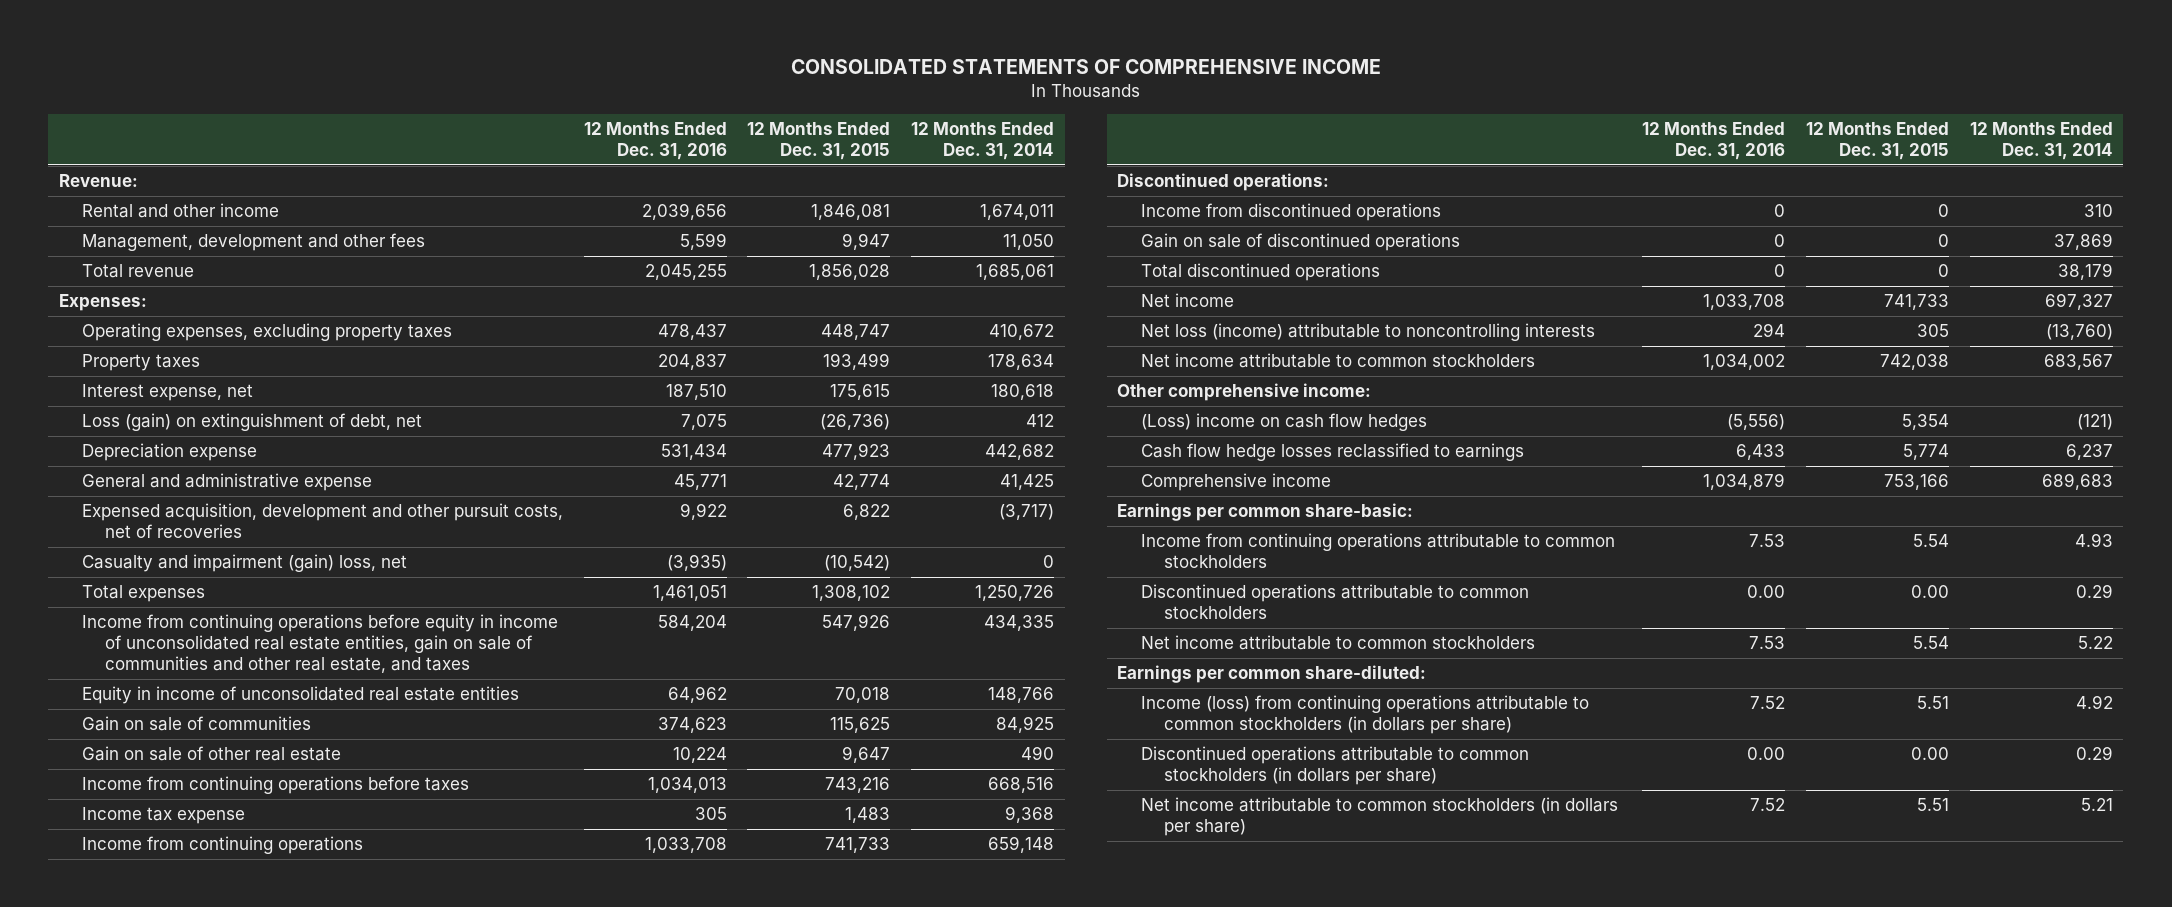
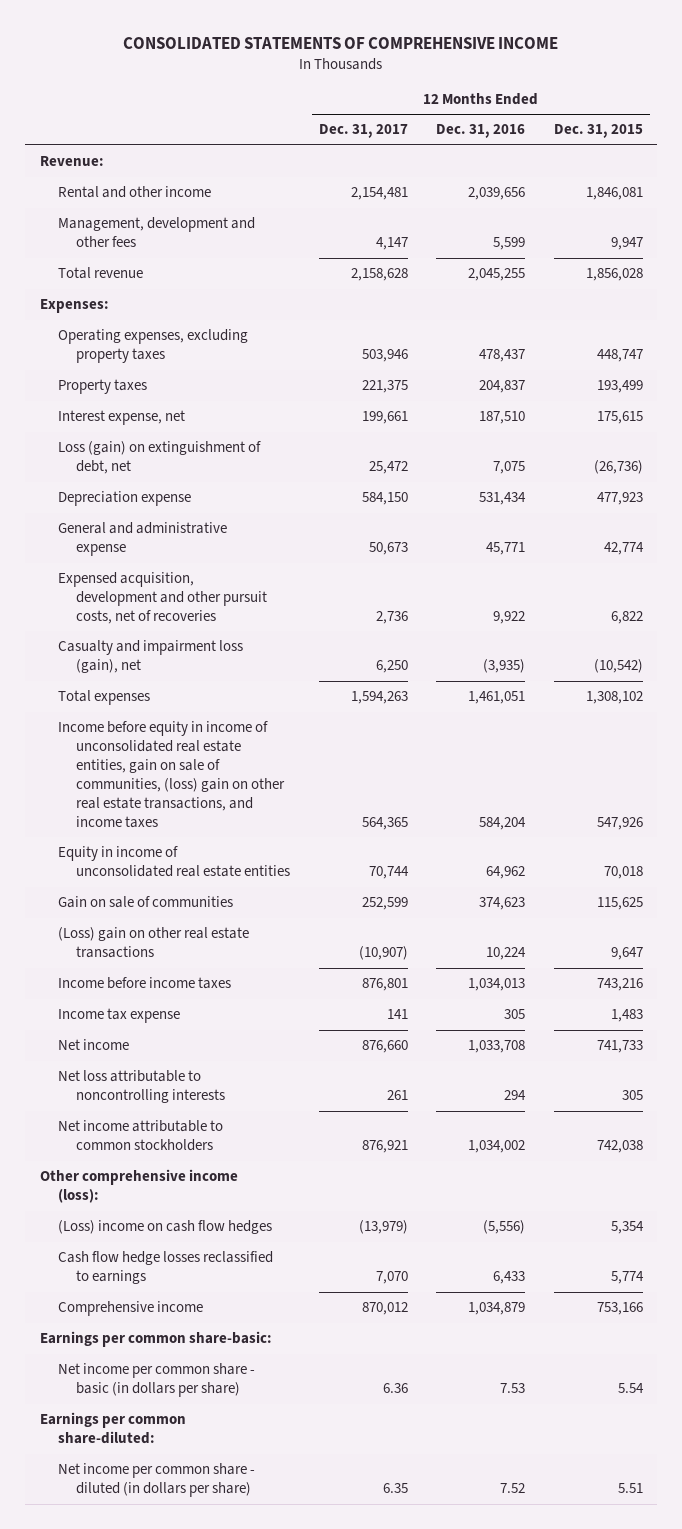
- | 12 Months Ended Dec. 31, 2016 | 12 Months Ended Dec. 31, 2015 | 12 Months Ended Dec. 31, 2014
+ | 12 Months Ended Dec. 31, 2017 | 12 Months Ended Dec. 31, 2016 | 12 Months Ended Dec. 31, 2015
- Casualty and impairment (gain) loss, net | (3,935) | (10,542) | 0
+ Casualty and impairment loss (gain), net | 6,250 | (3,935) | (10,542)
- Income from continuing operations before equity in income of unconsolidated real estate entities, gain on sale of communities and other real estate, and taxes | 584,204 | 547,926 | 434,335
+ Income before equity in income of unconsolidated real estate entities, gain on sale of communities, (loss) gain on other real estate transactions, and income taxes | 564,365 | 584,204 | 547,926
- Gain on sale of other real estate | 10,224 | 9,647 | 490
- Income from continuing operations before taxes | 1,034,013 | 743,216 | 668,516
+ (Loss) gain on other real estate transactions | (10,907) | 10,224 | 9,647
+ Income before income taxes | 876,801 | 1,034,013 | 743,216
- Income from continuing operations | 1,033,708 | 741,733 | 659,148
- Discontinued operations:
- Income from discontinued operations | 0 | 0 | 310
- Gain on sale of discontinued operations | 0 | 0 | 37,869
- Total discontinued operations | 0 | 0 | 38,179
- Net loss (income) attributable to noncontrolling interests | 294 | 305 | (13,760)
+ Net loss attributable to noncontrolling interests | 261 | 294 | 305
- Other comprehensive income:
+ Other comprehensive income (loss):
- Income from continuing operations attributable to common stockholders | 7.53 | 5.54 | 4.93
- Discontinued operations attributable to common stockholders | 0.00 | 0.00 | 0.29
- Net income attributable to common stockholders | 7.53 | 5.54 | 5.22
+ Net income per common share - basic (in dollars per share) | 6.36 | 7.53 | 5.54
- Income (loss) from continuing operations attributable to common stockholders (in dollars per share) | 7.52 | 5.51 | 4.92
- Discontinued operations attributable to common stockholders (in dollars per share) | 0.00 | 0.00 | 0.29
- Net income attributable to common stockholders (in dollars per share) | 7.52 | 5.51 | 5.21
+ Net income per common share - diluted (in dollars per share) | 6.35 | 7.52 | 5.51

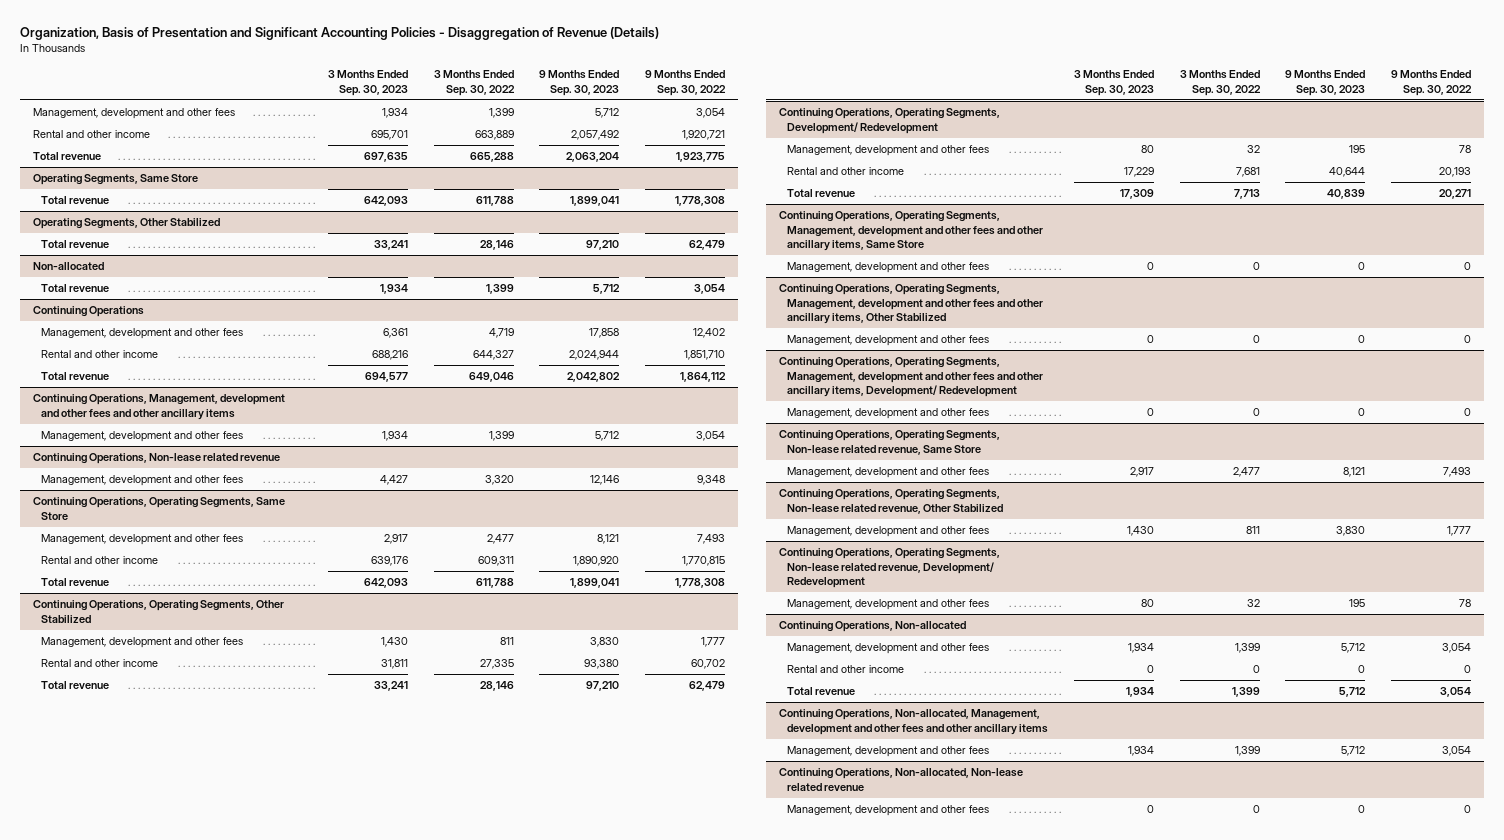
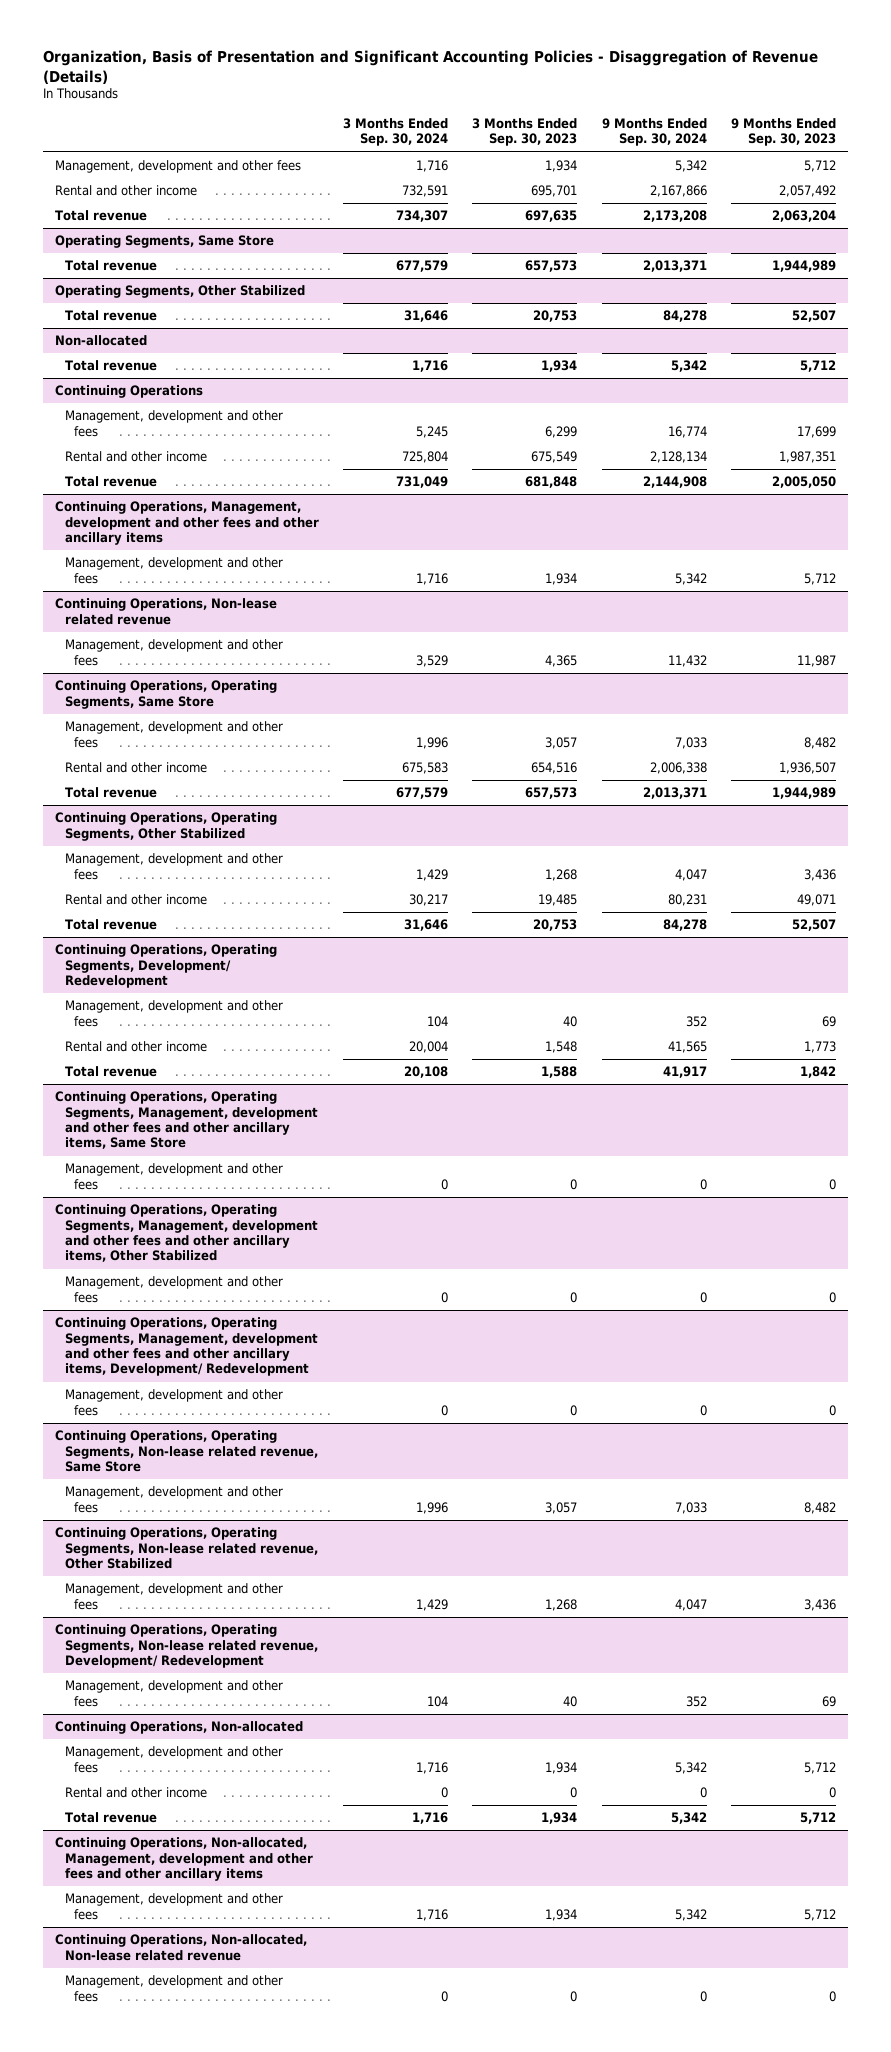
- | 3 Months Ended Sep. 30, 2023 | 3 Months Ended Sep. 30, 2022 | 9 Months Ended Sep. 30, 2023 | 9 Months Ended Sep. 30, 2022
+ | 3 Months Ended Sep. 30, 2024 | 3 Months Ended Sep. 30, 2023 | 9 Months Ended Sep. 30, 2024 | 9 Months Ended Sep. 30, 2023
@ Operating Segments, Same Store
- Total revenue | 642,093 | 611,788 | 1,899,041 | 1,778,308
+ Total revenue | 677,579 | 657,573 | 2,013,371 | 1,944,989
@ Operating Segments, Other Stabilized
- Total revenue | 33,241 | 28,146 | 97,210 | 62,479
+ Total revenue | 31,646 | 20,753 | 84,278 | 52,507
@ Continuing Operations
- Management, development and other fees | 6,361 | 4,719 | 17,858 | 12,402
- Rental and other income | 688,216 | 644,327 | 2,024,944 | 1,851,710
- Total revenue | 694,577 | 649,046 | 2,042,802 | 1,864,112
+ Management, development and other fees | 5,245 | 6,299 | 16,774 | 17,699
+ Rental and other income | 725,804 | 675,549 | 2,128,134 | 1,987,351
+ Total revenue | 731,049 | 681,848 | 2,144,908 | 2,005,050
@ Continuing Operations, Non-lease related revenue
- Management, development and other fees | 4,427 | 3,320 | 12,146 | 9,348
+ Management, development and other fees | 3,529 | 4,365 | 11,432 | 11,987
@ Continuing Operations, Operating Segments, Same Store
- Management, development and other fees | 2,917 | 2,477 | 8,121 | 7,493
- Rental and other income | 639,176 | 609,311 | 1,890,920 | 1,770,815
- Total revenue | 642,093 | 611,788 | 1,899,041 | 1,778,308
+ Management, development and other fees | 1,996 | 3,057 | 7,033 | 8,482
+ Rental and other income | 675,583 | 654,516 | 2,006,338 | 1,936,507
+ Total revenue | 677,579 | 657,573 | 2,013,371 | 1,944,989
@ Continuing Operations, Operating Segments, Other Stabilized
- Management, development and other fees | 1,430 | 811 | 3,830 | 1,777
- Rental and other income | 31,811 | 27,335 | 93,380 | 60,702
- Total revenue | 33,241 | 28,146 | 97,210 | 62,479
+ Management, development and other fees | 1,429 | 1,268 | 4,047 | 3,436
+ Rental and other income | 30,217 | 19,485 | 80,231 | 49,071
+ Total revenue | 31,646 | 20,753 | 84,278 | 52,507
@ Continuing Operations, Operating Segments, Development/ Redevelopment
- Management, development and other fees | 80 | 32 | 195 | 78
- Rental and other income | 17,229 | 7,681 | 40,644 | 20,193
- Total revenue | 17,309 | 7,713 | 40,839 | 20,271
+ Management, development and other fees | 104 | 40 | 352 | 69
+ Rental and other income | 20,004 | 1,548 | 41,565 | 1,773
+ Total revenue | 20,108 | 1,588 | 41,917 | 1,842
@ Continuing Operations, Operating Segments, Non-lease related revenue, Same Store
- Management, development and other fees | 2,917 | 2,477 | 8,121 | 7,493
+ Management, development and other fees | 1,996 | 3,057 | 7,033 | 8,482
@ Continuing Operations, Operating Segments, Non-lease related revenue, Other Stabilized
- Management, development and other fees | 1,430 | 811 | 3,830 | 1,777
+ Management, development and other fees | 1,429 | 1,268 | 4,047 | 3,436
@ Continuing Operations, Operating Segments, Non-lease related revenue, Development/ Redevelopment
- Management, development and other fees | 80 | 32 | 195 | 78
+ Management, development and other fees | 104 | 40 | 352 | 69

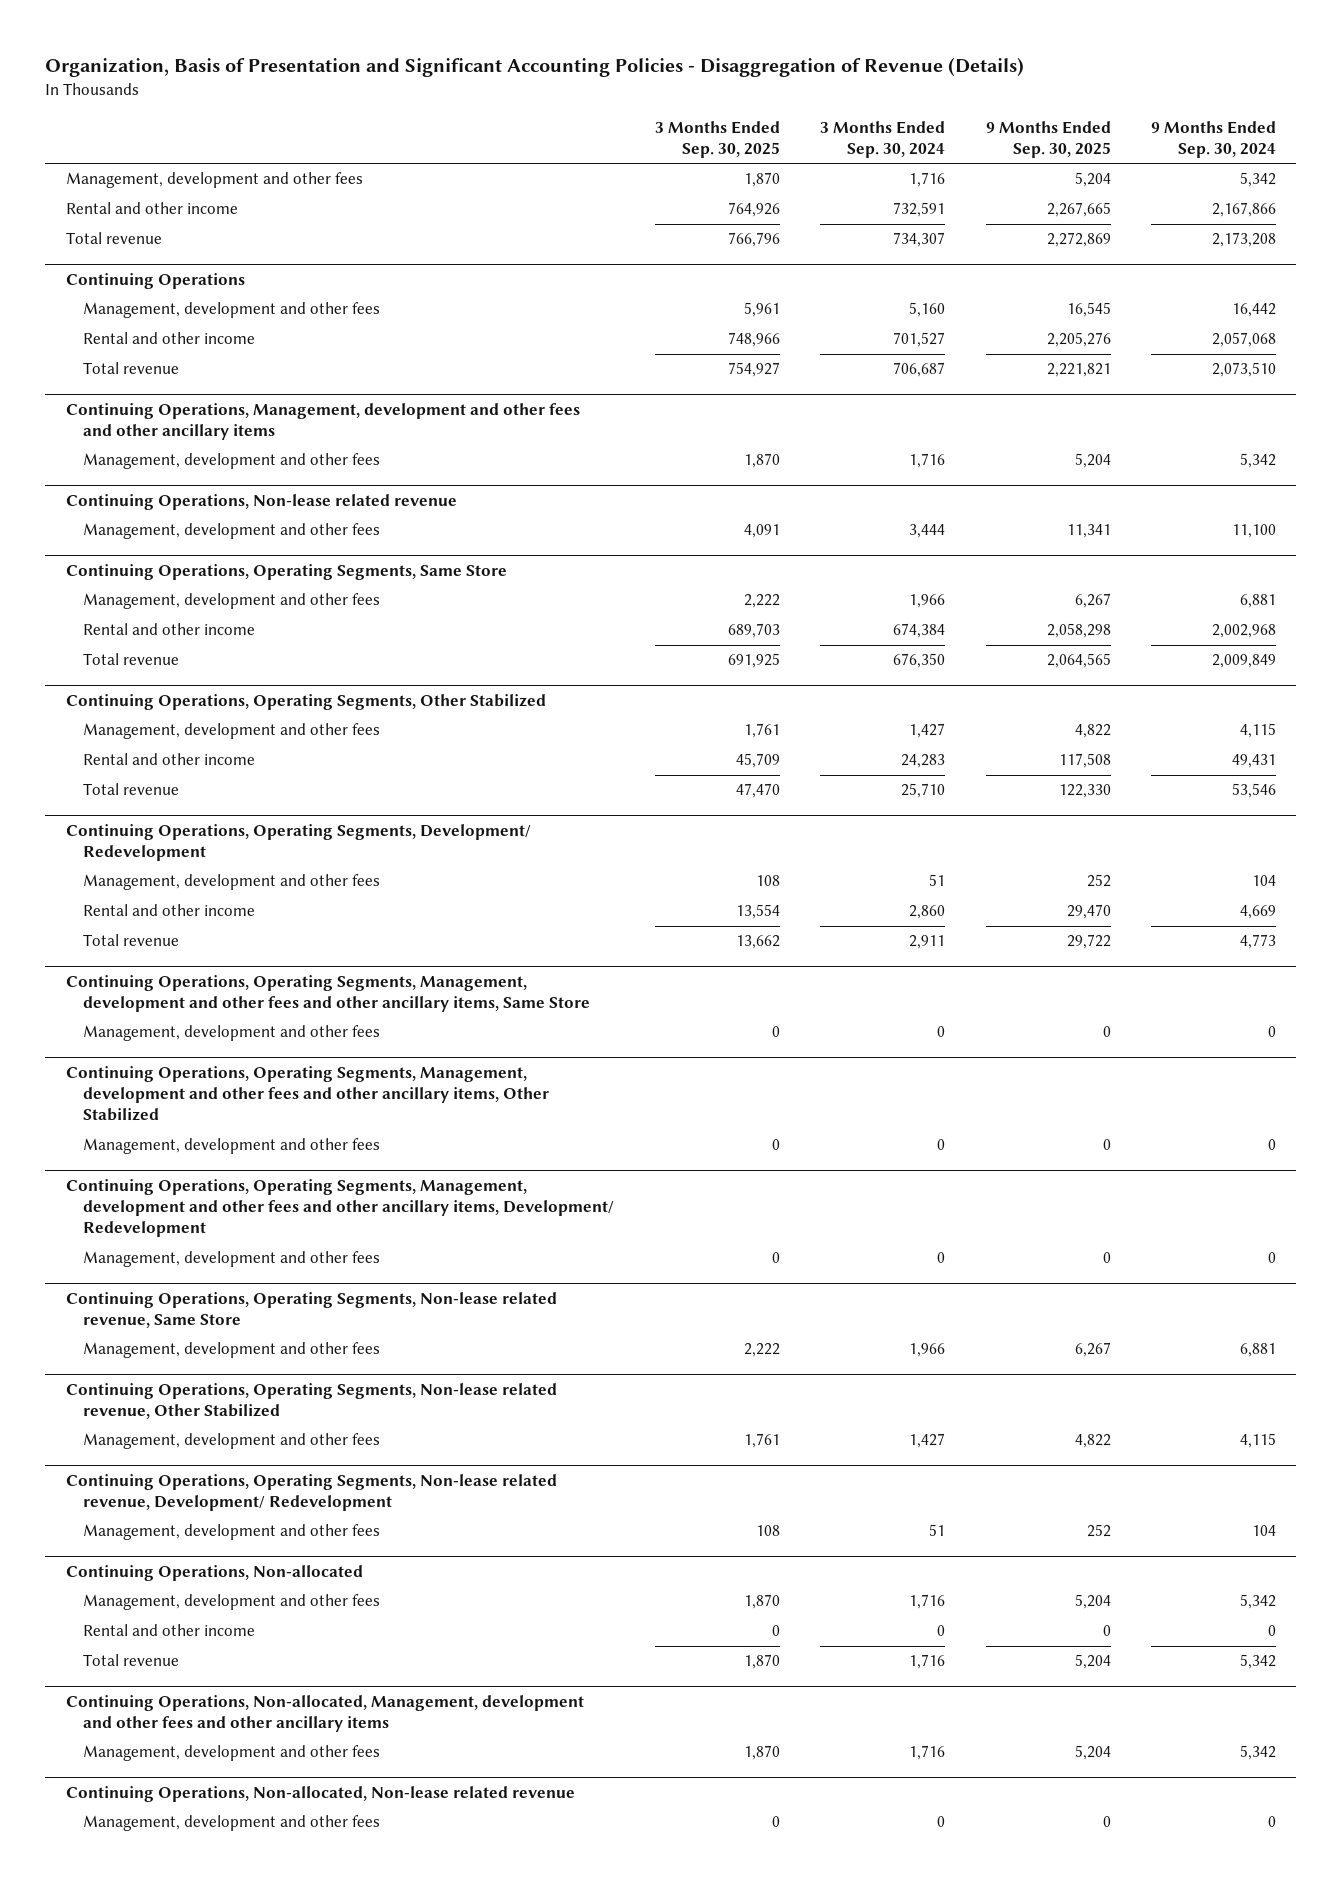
- | 3 Months Ended Sep. 30, 2024 | 3 Months Ended Sep. 30, 2023 | 9 Months Ended Sep. 30, 2024 | 9 Months Ended Sep. 30, 2023
+ | 3 Months Ended Sep. 30, 2025 | 3 Months Ended Sep. 30, 2024 | 9 Months Ended Sep. 30, 2025 | 9 Months Ended Sep. 30, 2024
- Operating Segments, Same Store
- Total revenue | 677,579 | 657,573 | 2,013,371 | 1,944,989
- Operating Segments, Other Stabilized
- Total revenue | 31,646 | 20,753 | 84,278 | 52,507
- Non-allocated
- Total revenue | 1,716 | 1,934 | 5,342 | 5,712
@ Continuing Operations
- Management, development and other fees | 5,245 | 6,299 | 16,774 | 17,699
- Rental and other income | 725,804 | 675,549 | 2,128,134 | 1,987,351
- Total revenue | 731,049 | 681,848 | 2,144,908 | 2,005,050
+ Management, development and other fees | 5,961 | 5,160 | 16,545 | 16,442
+ Rental and other income | 748,966 | 701,527 | 2,205,276 | 2,057,068
+ Total revenue | 754,927 | 706,687 | 2,221,821 | 2,073,510
@ Continuing Operations, Non-lease related revenue
- Management, development and other fees | 3,529 | 4,365 | 11,432 | 11,987
+ Management, development and other fees | 4,091 | 3,444 | 11,341 | 11,100
@ Continuing Operations, Operating Segments, Same Store
- Management, development and other fees | 1,996 | 3,057 | 7,033 | 8,482
- Rental and other income | 675,583 | 654,516 | 2,006,338 | 1,936,507
- Total revenue | 677,579 | 657,573 | 2,013,371 | 1,944,989
+ Management, development and other fees | 2,222 | 1,966 | 6,267 | 6,881
+ Rental and other income | 689,703 | 674,384 | 2,058,298 | 2,002,968
+ Total revenue | 691,925 | 676,350 | 2,064,565 | 2,009,849
@ Continuing Operations, Operating Segments, Other Stabilized
- Management, development and other fees | 1,429 | 1,268 | 4,047 | 3,436
- Rental and other income | 30,217 | 19,485 | 80,231 | 49,071
- Total revenue | 31,646 | 20,753 | 84,278 | 52,507
+ Management, development and other fees | 1,761 | 1,427 | 4,822 | 4,115
+ Rental and other income | 45,709 | 24,283 | 117,508 | 49,431
+ Total revenue | 47,470 | 25,710 | 122,330 | 53,546
@ Continuing Operations, Operating Segments, Development/ Redevelopment
- Management, development and other fees | 104 | 40 | 352 | 69
- Rental and other income | 20,004 | 1,548 | 41,565 | 1,773
- Total revenue | 20,108 | 1,588 | 41,917 | 1,842
+ Management, development and other fees | 108 | 51 | 252 | 104
+ Rental and other income | 13,554 | 2,860 | 29,470 | 4,669
+ Total revenue | 13,662 | 2,911 | 29,722 | 4,773
@ Continuing Operations, Operating Segments, Non-lease related revenue, Same Store
- Management, development and other fees | 1,996 | 3,057 | 7,033 | 8,482
+ Management, development and other fees | 2,222 | 1,966 | 6,267 | 6,881
@ Continuing Operations, Operating Segments, Non-lease related revenue, Other Stabilized
- Management, development and other fees | 1,429 | 1,268 | 4,047 | 3,436
+ Management, development and other fees | 1,761 | 1,427 | 4,822 | 4,115
@ Continuing Operations, Operating Segments, Non-lease related revenue, Development/ Redevelopment
- Management, development and other fees | 104 | 40 | 352 | 69
+ Management, development and other fees | 108 | 51 | 252 | 104

